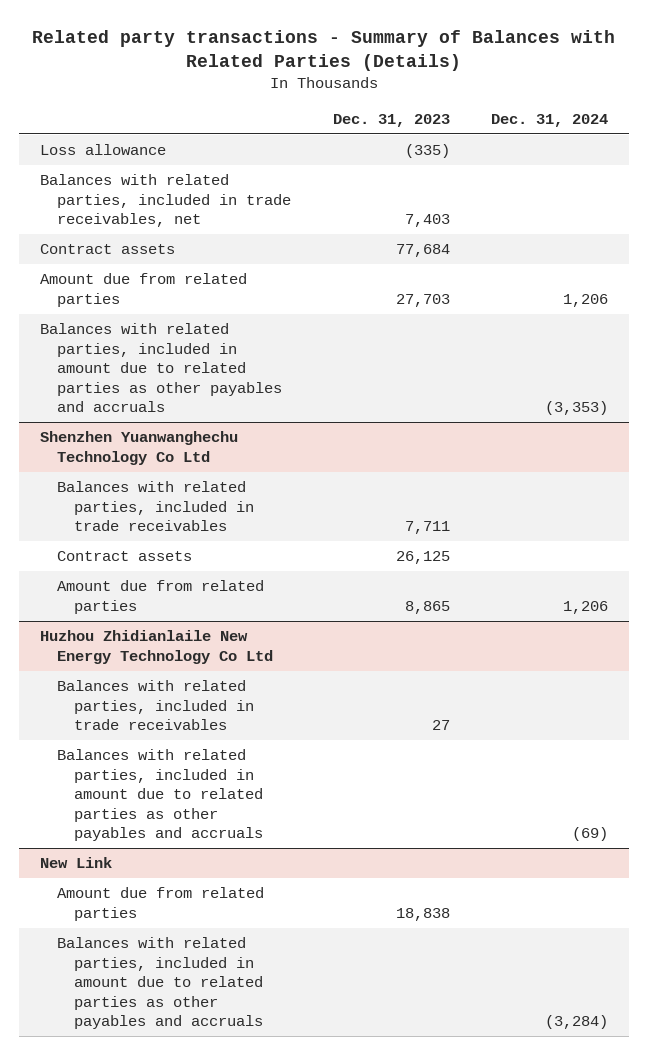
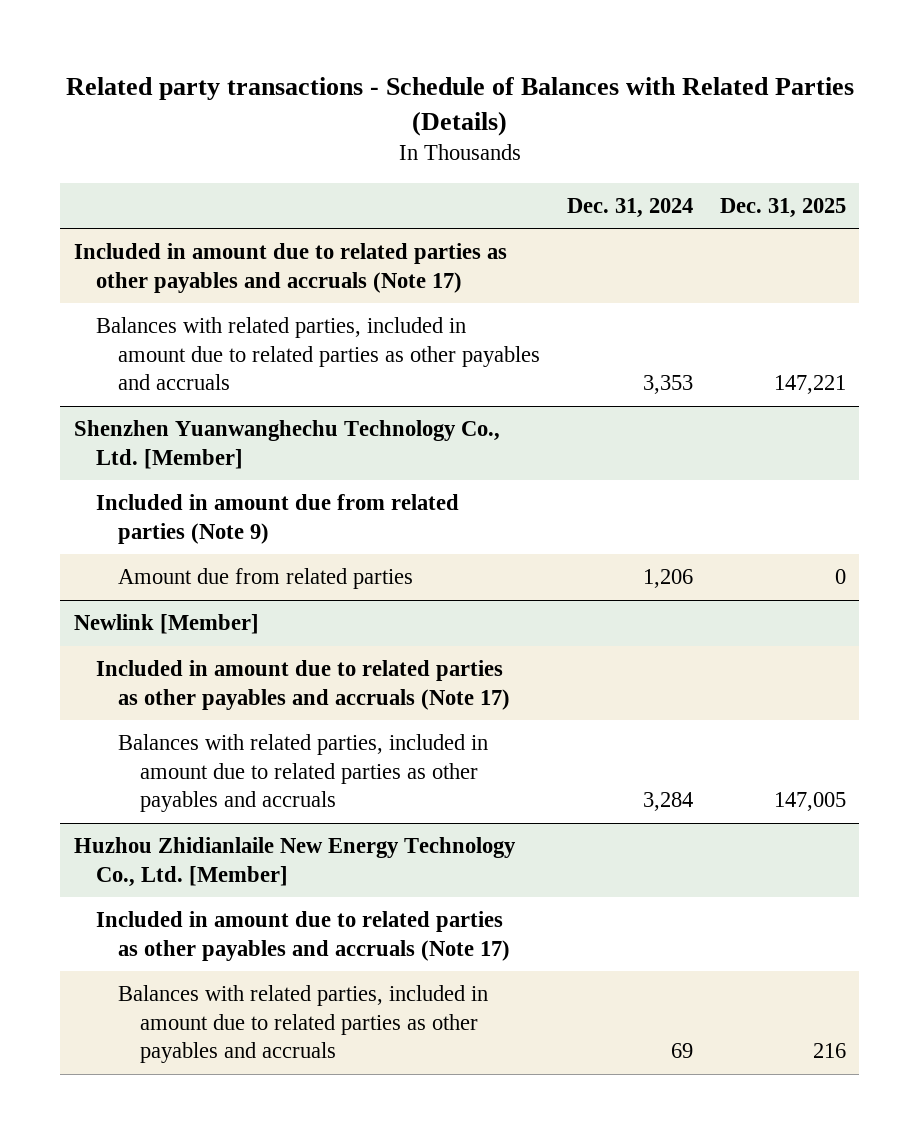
- Related party transactions - Summary of Balances with Related Parties (Details)
+ Related party transactions - Schedule of Balances with Related Parties (Details)
- | Dec. 31, 2023 | Dec. 31, 2024
+ | Dec. 31, 2024 | Dec. 31, 2025
- Loss allowance | (335) |
- Balances with related parties, included in trade receivables, net | 7,403 |
- Contract assets | 77,684 |
- Amount due from related parties | 27,703 | 1,206
- Balances with related parties, included in amount due to related parties as other payables and accruals | | (3,353)
- Shenzhen Yuanwanghechu Technology Co Ltd
- Balances with related parties, included in trade receivables | 7,711 |
- Contract assets | 26,125 |
+ Included in amount due to related parties as other payables and accruals (Note 17)
+ Balances with related parties, included in amount due to related parties as other payables and accruals | 3,353 | 147,221
+ Shenzhen Yuanwanghechu Technology Co., Ltd. [Member]
+ Included in amount due from related parties (Note 9)
- Huzhou Zhidianlaile New Energy Technology Co Ltd
- Balances with related parties, included in trade receivables | 27 |
- Balances with related parties, included in amount due to related parties as other payables and accruals | | (69)
- New Link
- Amount due from related parties | 18,838 |
- Balances with related parties, included in amount due to related parties as other payables and accruals | | (3,284)
+ Newlink [Member]
+ Included in amount due to related parties as other payables and accruals (Note 17)
+ Balances with related parties, included in amount due to related parties as other payables and accruals | 3,284 | 147,005
+ Huzhou Zhidianlaile New Energy Technology Co., Ltd. [Member]
+ Included in amount due to related parties as other payables and accruals (Note 17)
+ Balances with related parties, included in amount due to related parties as other payables and accruals | 69 | 216

